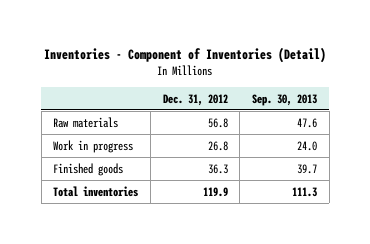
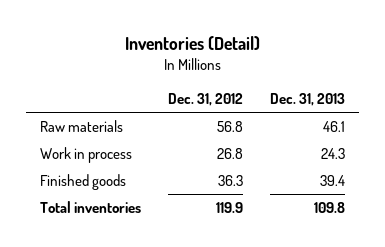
- Inventories - Component of Inventories (Detail)
+ Inventories (Detail)
- | Dec. 31, 2012 | Sep. 30, 2013
+ | Dec. 31, 2012 | Dec. 31, 2013
- Work in progress | 26.8 | 24.0
+ Work in process | 26.8 | 24.3

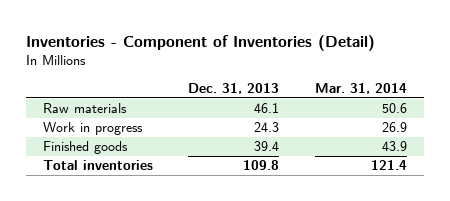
- Inventories (Detail)
+ Inventories - Component of Inventories (Detail)
- | Dec. 31, 2012 | Dec. 31, 2013
+ | Dec. 31, 2013 | Mar. 31, 2014
- Work in process | 26.8 | 24.3
+ Work in progress | 24.3 | 26.9

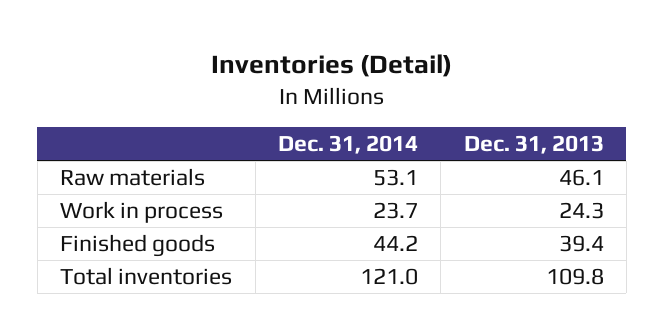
- Inventories - Component of Inventories (Detail)
+ Inventories (Detail)
- | Dec. 31, 2013 | Mar. 31, 2014
+ | Dec. 31, 2014 | Dec. 31, 2013
- Work in progress | 24.3 | 26.9
+ Work in process | 23.7 | 24.3

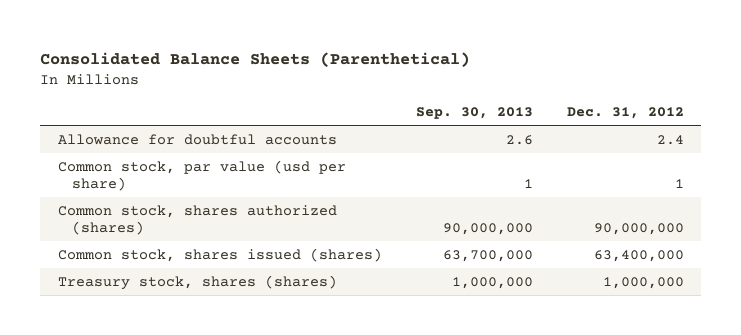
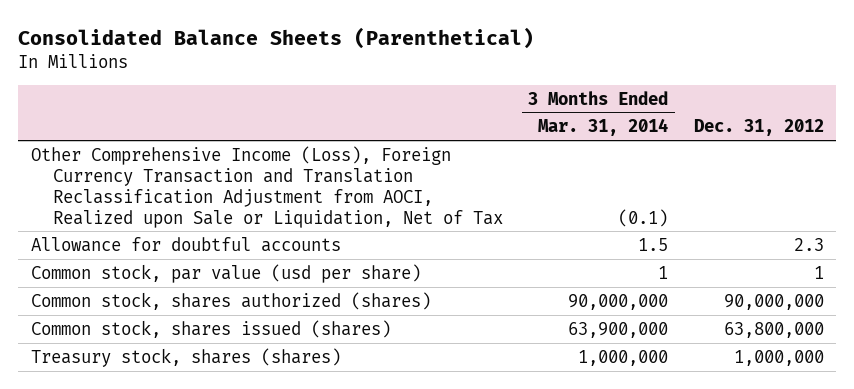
- | Sep. 30, 2013 | Dec. 31, 2012
+ | 3 Months Ended Mar. 31, 2014 | Dec. 31, 2012
- Allowance for doubtful accounts | 2.6 | 2.4
+ Other Comprehensive Income (Loss), Foreign Currency Transaction and Translation Reclassification Adjustment from AOCI, Realized upon Sale or Liquidation, Net of Tax | (0.1) |
+ Allowance for doubtful accounts | 1.5 | 2.3
- Common stock, shares issued (shares) | 63,700,000 | 63,400,000
+ Common stock, shares issued (shares) | 63,900,000 | 63,800,000

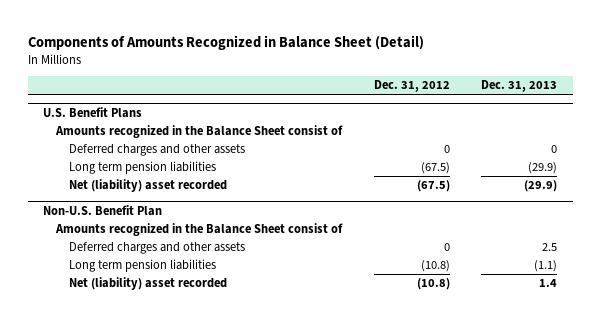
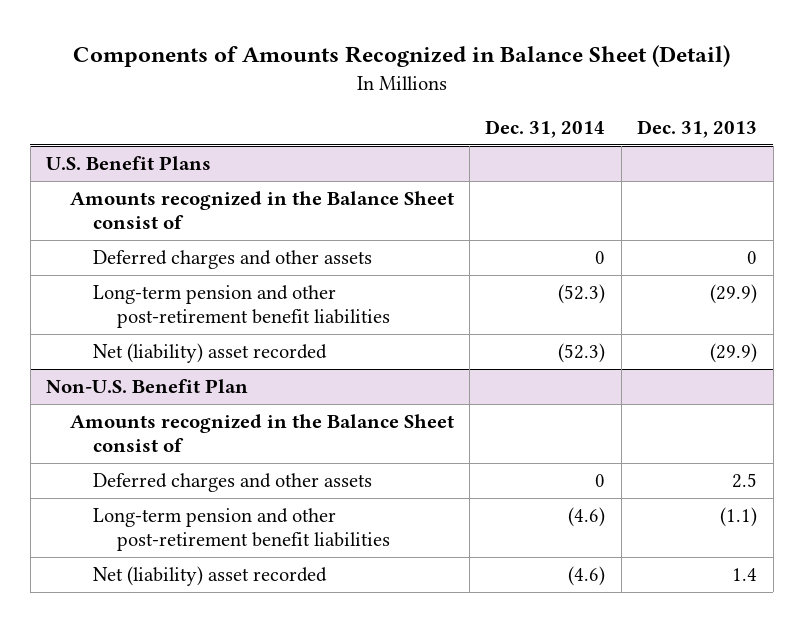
- | Dec. 31, 2012 | Dec. 31, 2013
+ | Dec. 31, 2014 | Dec. 31, 2013
@ U.S. Benefit Plans
- Long term pension liabilities | (67.5) | (29.9)
+ Long-term pension and other post-retirement benefit liabilities | (52.3) | (29.9)
@ Non-U.S. Benefit Plan
- Long term pension liabilities | (10.8) | (1.1)
+ Long-term pension and other post-retirement benefit liabilities | (4.6) | (1.1)

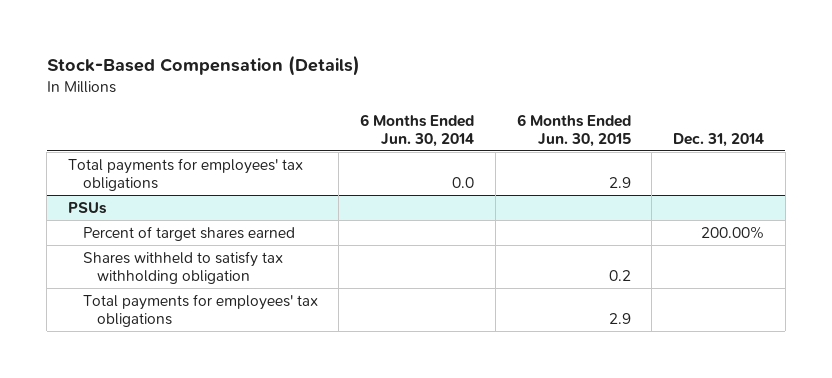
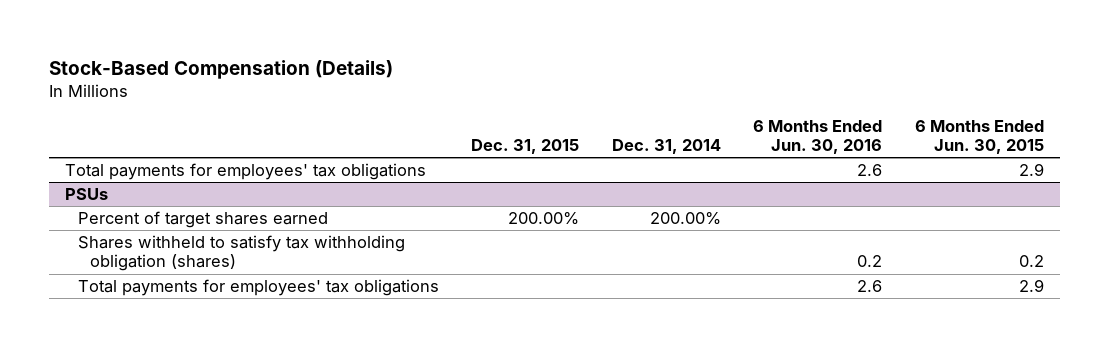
- | 6 Months Ended Jun. 30, 2014 | 6 Months Ended Jun. 30, 2015 | Dec. 31, 2014
+ | Dec. 31, 2015 | Dec. 31, 2014 | 6 Months Ended Jun. 30, 2016 | 6 Months Ended Jun. 30, 2015
@ PSUs
- Shares withheld to satisfy tax withholding obligation | | 0.2 |
+ Shares withheld to satisfy tax withholding obligation (shares) | | | 0.2 | 0.2

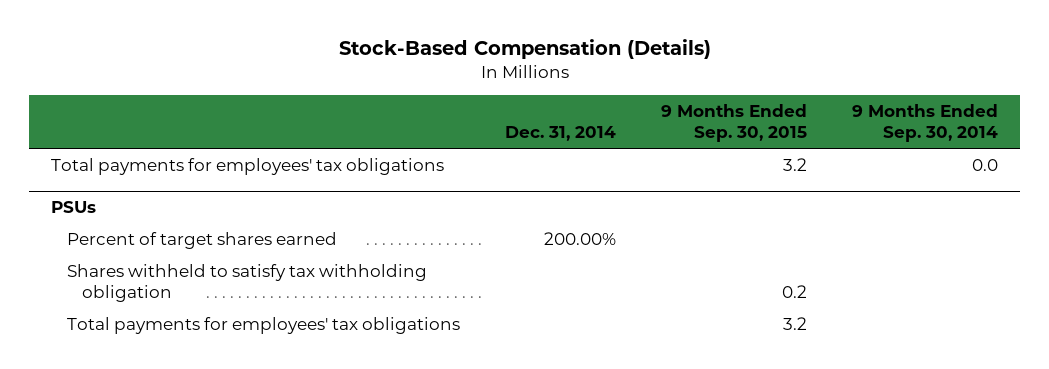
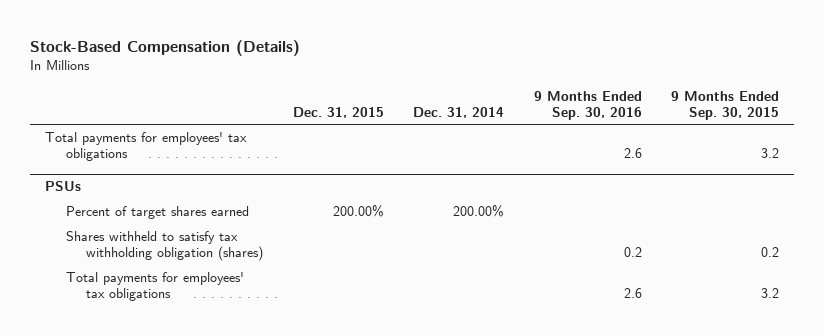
- | Dec. 31, 2014 | 9 Months Ended Sep. 30, 2015 | 9 Months Ended Sep. 30, 2014
+ | Dec. 31, 2015 | Dec. 31, 2014 | 9 Months Ended Sep. 30, 2016 | 9 Months Ended Sep. 30, 2015
@ PSUs
- Shares withheld to satisfy tax withholding obligation | | 0.2 |
+ Shares withheld to satisfy tax withholding obligation (shares) | | | 0.2 | 0.2

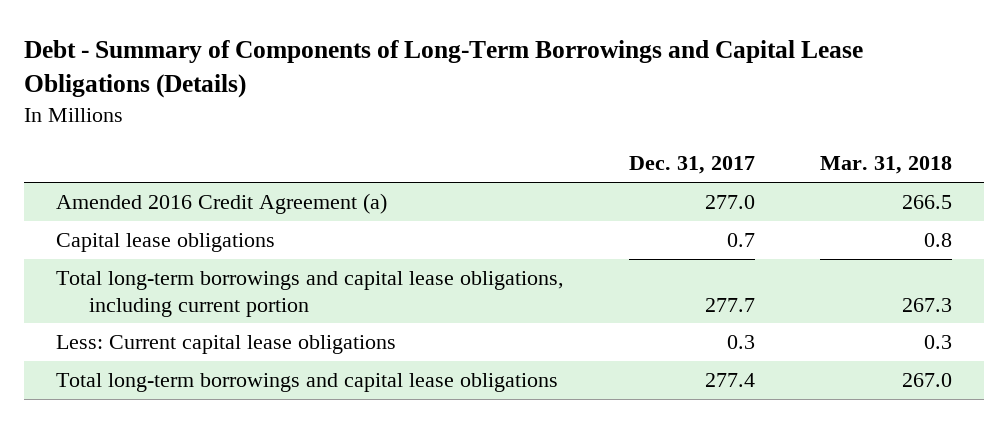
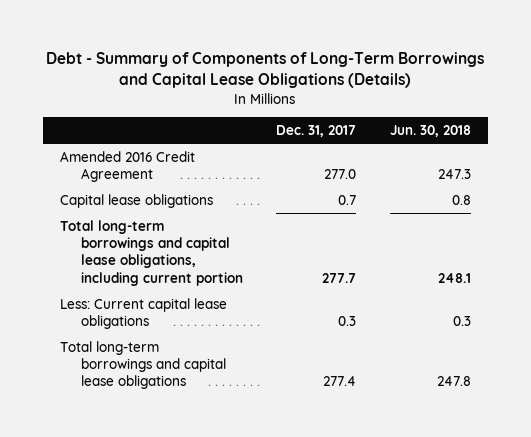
- | Dec. 31, 2017 | Mar. 31, 2018
+ | Dec. 31, 2017 | Jun. 30, 2018
- Amended 2016 Credit Agreement (a) | 277.0 | 266.5
+ Amended 2016 Credit Agreement | 277.0 | 247.3

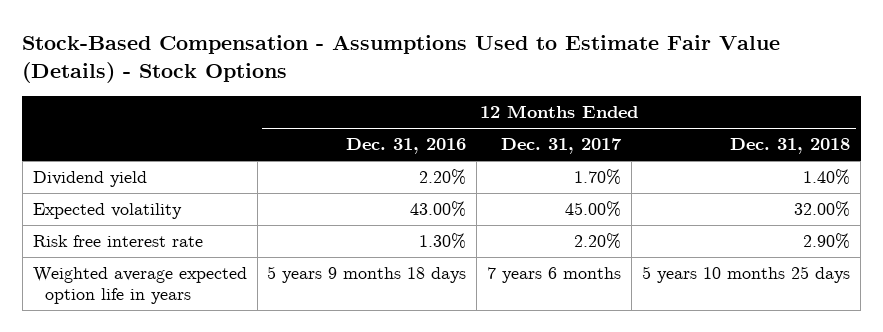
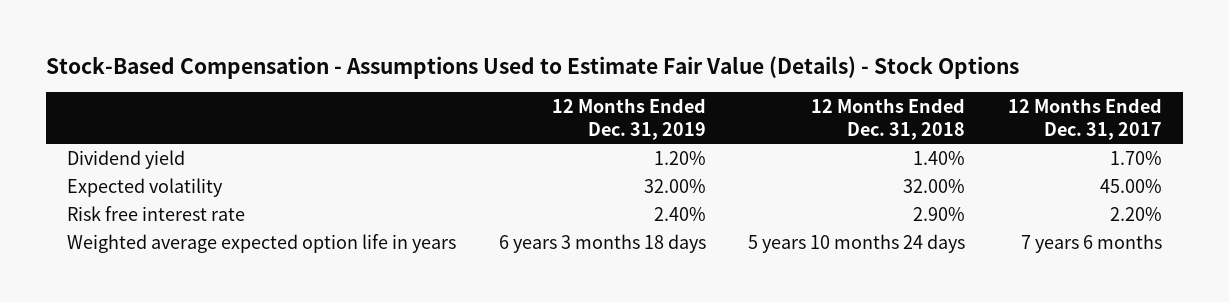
- | 12 Months Ended Dec. 31, 2016 | 12 Months Ended Dec. 31, 2017 | 12 Months Ended Dec. 31, 2018
+ | 12 Months Ended Dec. 31, 2019 | 12 Months Ended Dec. 31, 2018 | 12 Months Ended Dec. 31, 2017
- Weighted average expected option life in years | 5 years 9 months 18 days | 7 years 6 months | 5 years 10 months 25 days
+ Weighted average expected option life in years | 6 years 3 months 18 days | 5 years 10 months 24 days | 7 years 6 months

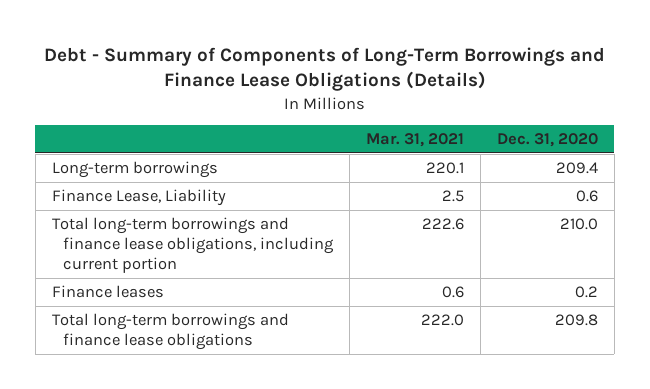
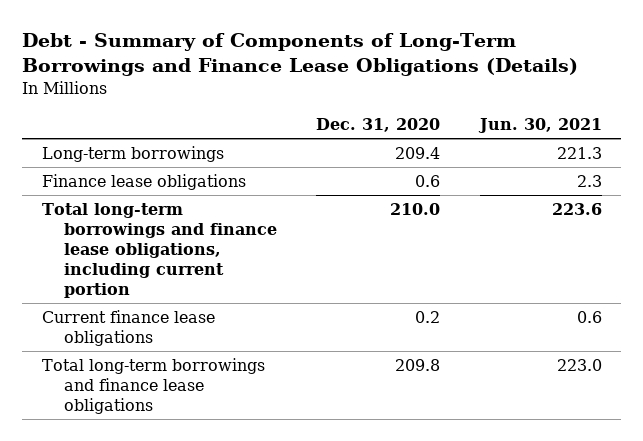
- | Mar. 31, 2021 | Dec. 31, 2020
+ | Dec. 31, 2020 | Jun. 30, 2021
- Finance Lease, Liability | 2.5 | 0.6
+ Finance lease obligations | 0.6 | 2.3
- Finance leases | 0.6 | 0.2
+ Current finance lease obligations | 0.2 | 0.6

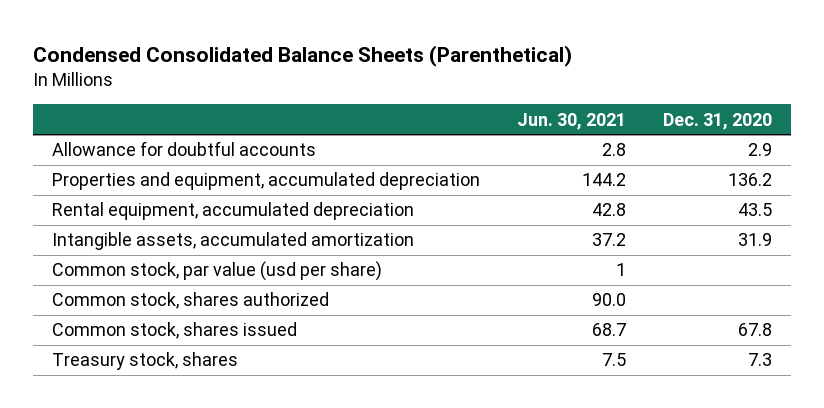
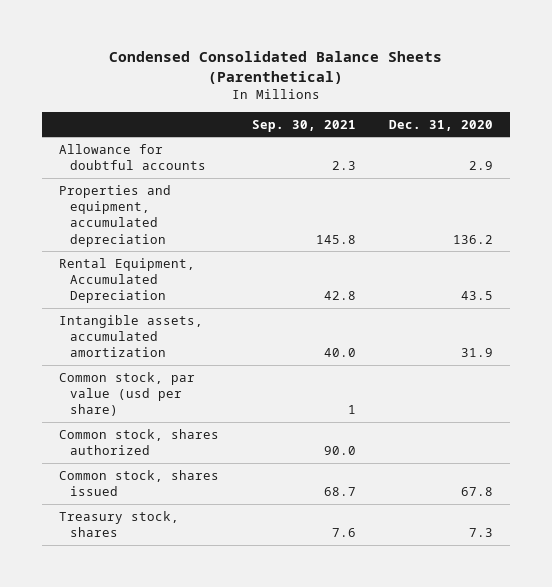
- | Jun. 30, 2021 | Dec. 31, 2020
+ | Sep. 30, 2021 | Dec. 31, 2020
- Rental equipment, accumulated depreciation | 42.8 | 43.5
+ Rental Equipment, Accumulated Depreciation | 42.8 | 43.5

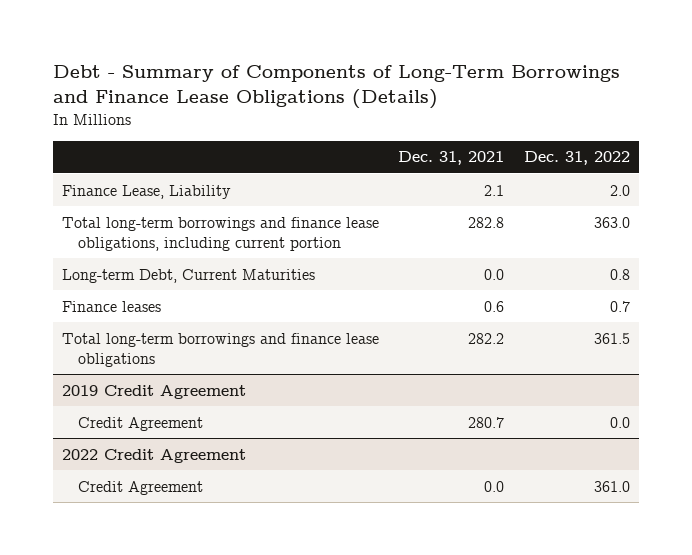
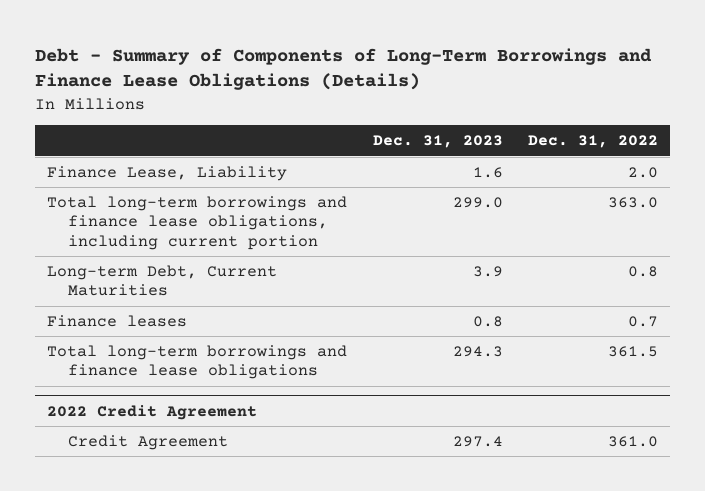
- | Dec. 31, 2021 | Dec. 31, 2022
+ | Dec. 31, 2023 | Dec. 31, 2022
- 2019 Credit Agreement
- Credit Agreement | 280.7 | 0.0

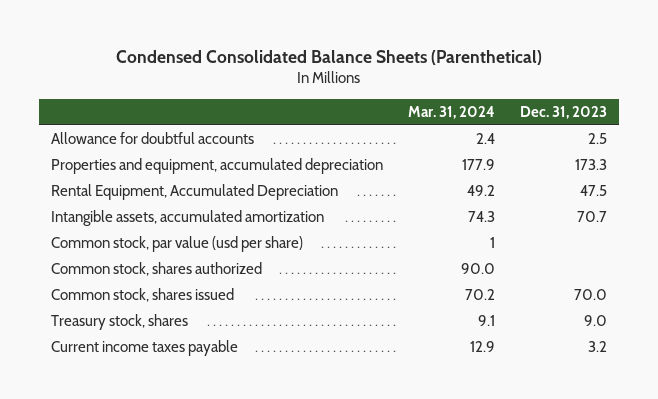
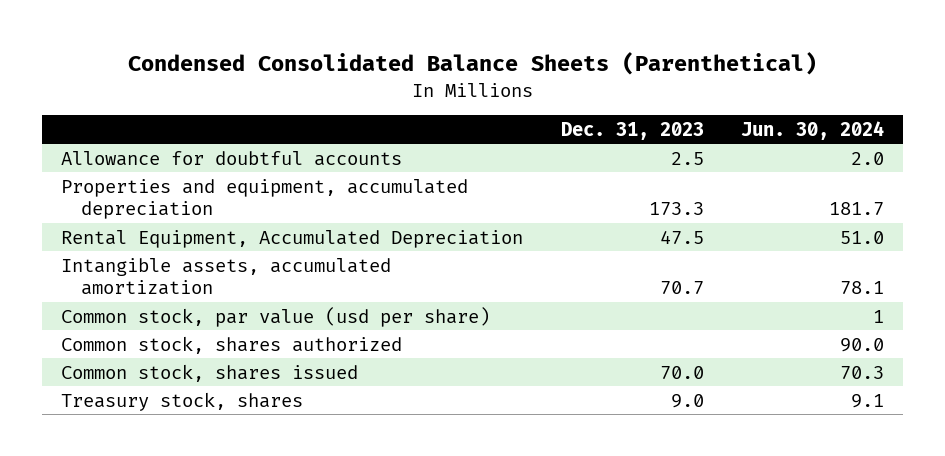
- | Mar. 31, 2024 | Dec. 31, 2023
+ | Dec. 31, 2023 | Jun. 30, 2024
- Current income taxes payable | 12.9 | 3.2

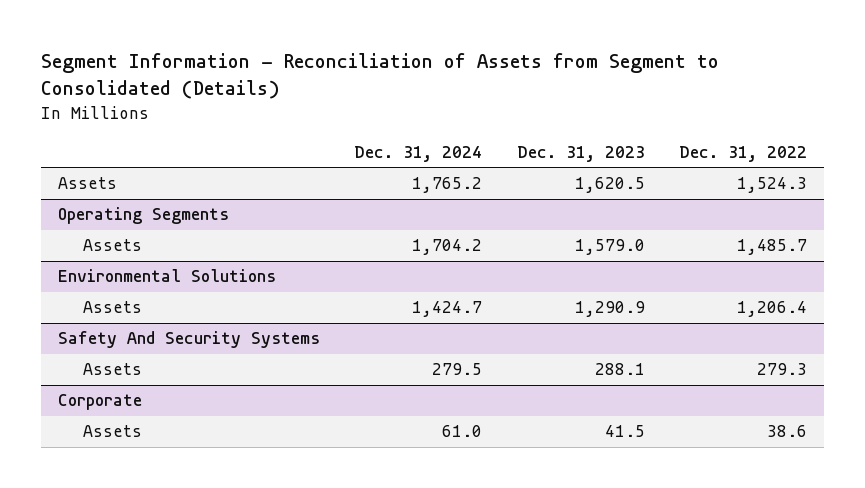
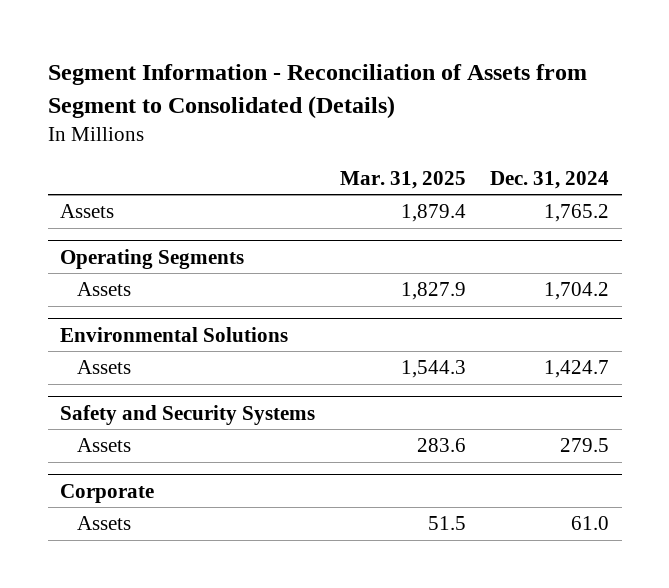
- | Dec. 31, 2024 | Dec. 31, 2023 | Dec. 31, 2022
+ | Mar. 31, 2025 | Dec. 31, 2024
- Safety And Security Systems
+ Safety and Security Systems

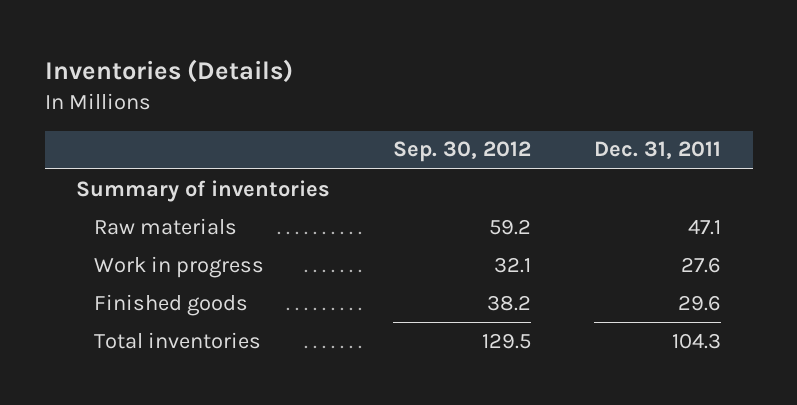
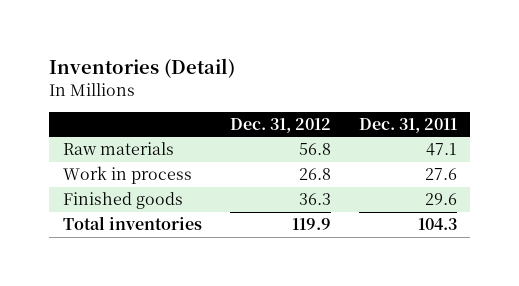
- Inventories (Details)
+ Inventories (Detail)
- | Sep. 30, 2012 | Dec. 31, 2011
+ | Dec. 31, 2012 | Dec. 31, 2011
- Summary of inventories
- Work in progress | 32.1 | 27.6
+ Work in process | 26.8 | 27.6

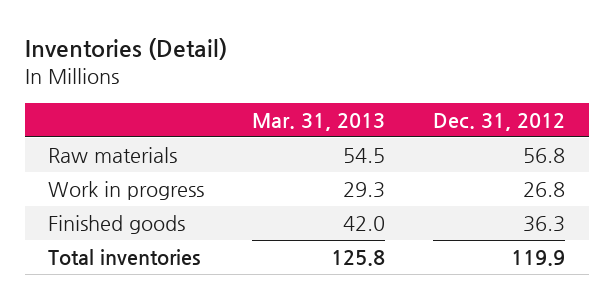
- | Dec. 31, 2012 | Dec. 31, 2011
+ | Mar. 31, 2013 | Dec. 31, 2012
- Work in process | 26.8 | 27.6
+ Work in progress | 29.3 | 26.8

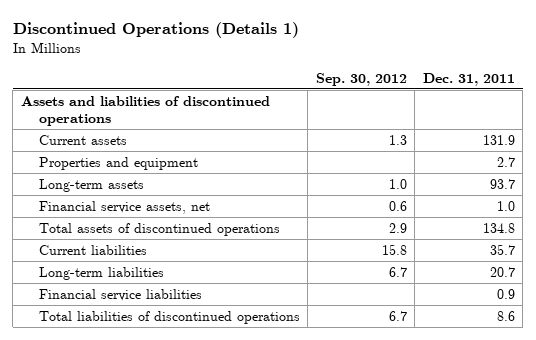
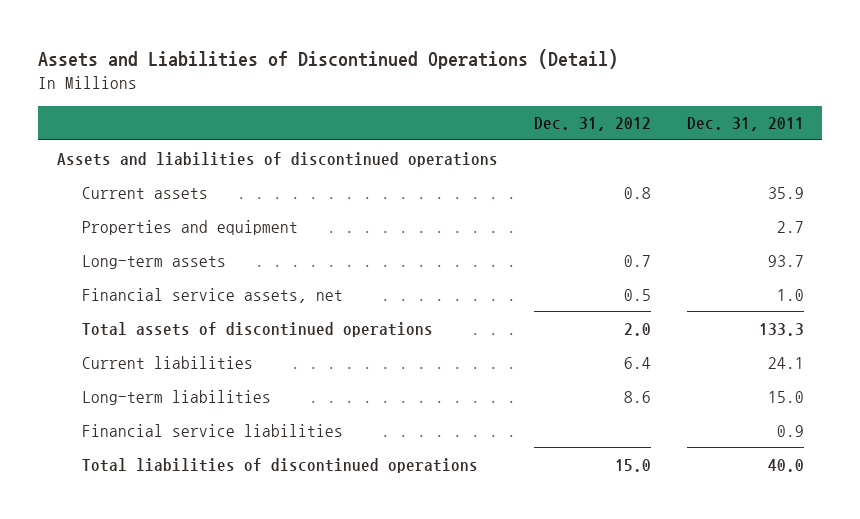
- Discontinued Operations (Details 1)
+ Assets and Liabilities of Discontinued Operations (Detail)
- | Sep. 30, 2012 | Dec. 31, 2011
+ | Dec. 31, 2012 | Dec. 31, 2011
- Current assets | 1.3 | 131.9
+ Current assets | 0.8 | 35.9
- Total assets of discontinued operations | 2.9 | 134.8
- Current liabilities | 15.8 | 35.7
- Long-term liabilities | 6.7 | 20.7
+ Total assets of discontinued operations | 2.0 | 133.3
+ Current liabilities | 6.4 | 24.1
+ Long-term liabilities | 8.6 | 15.0
- Total liabilities of discontinued operations | 6.7 | 8.6
+ Total liabilities of discontinued operations | 15.0 | 40.0

